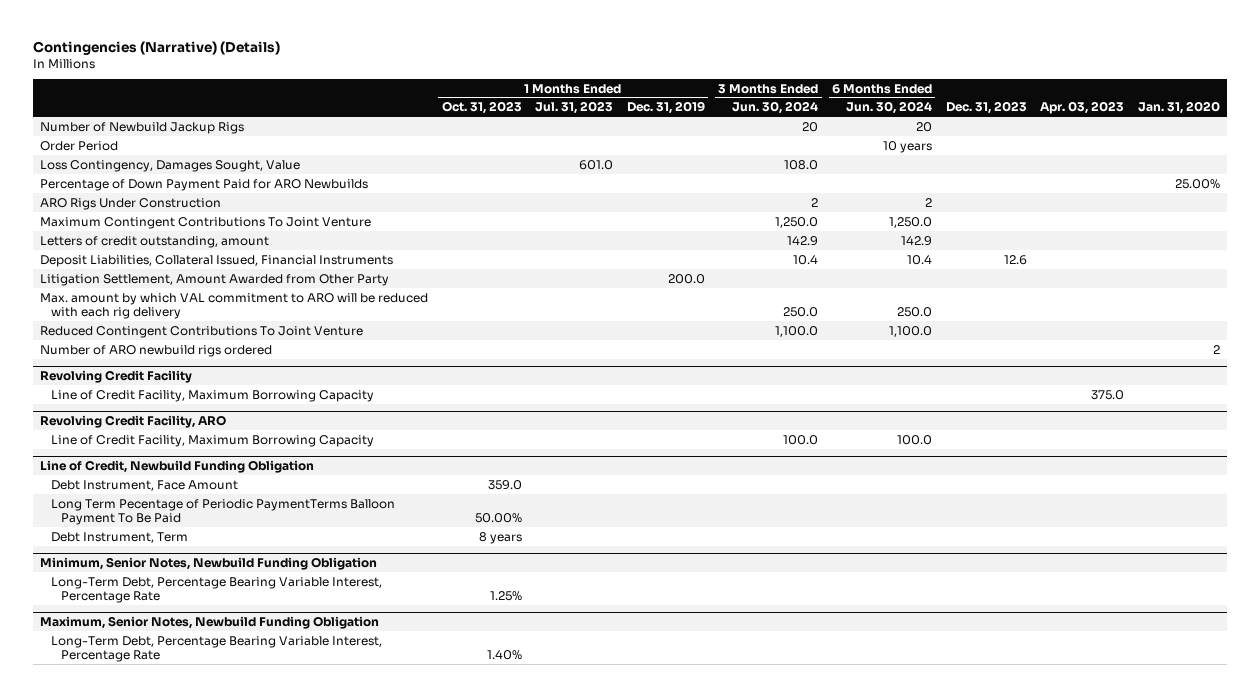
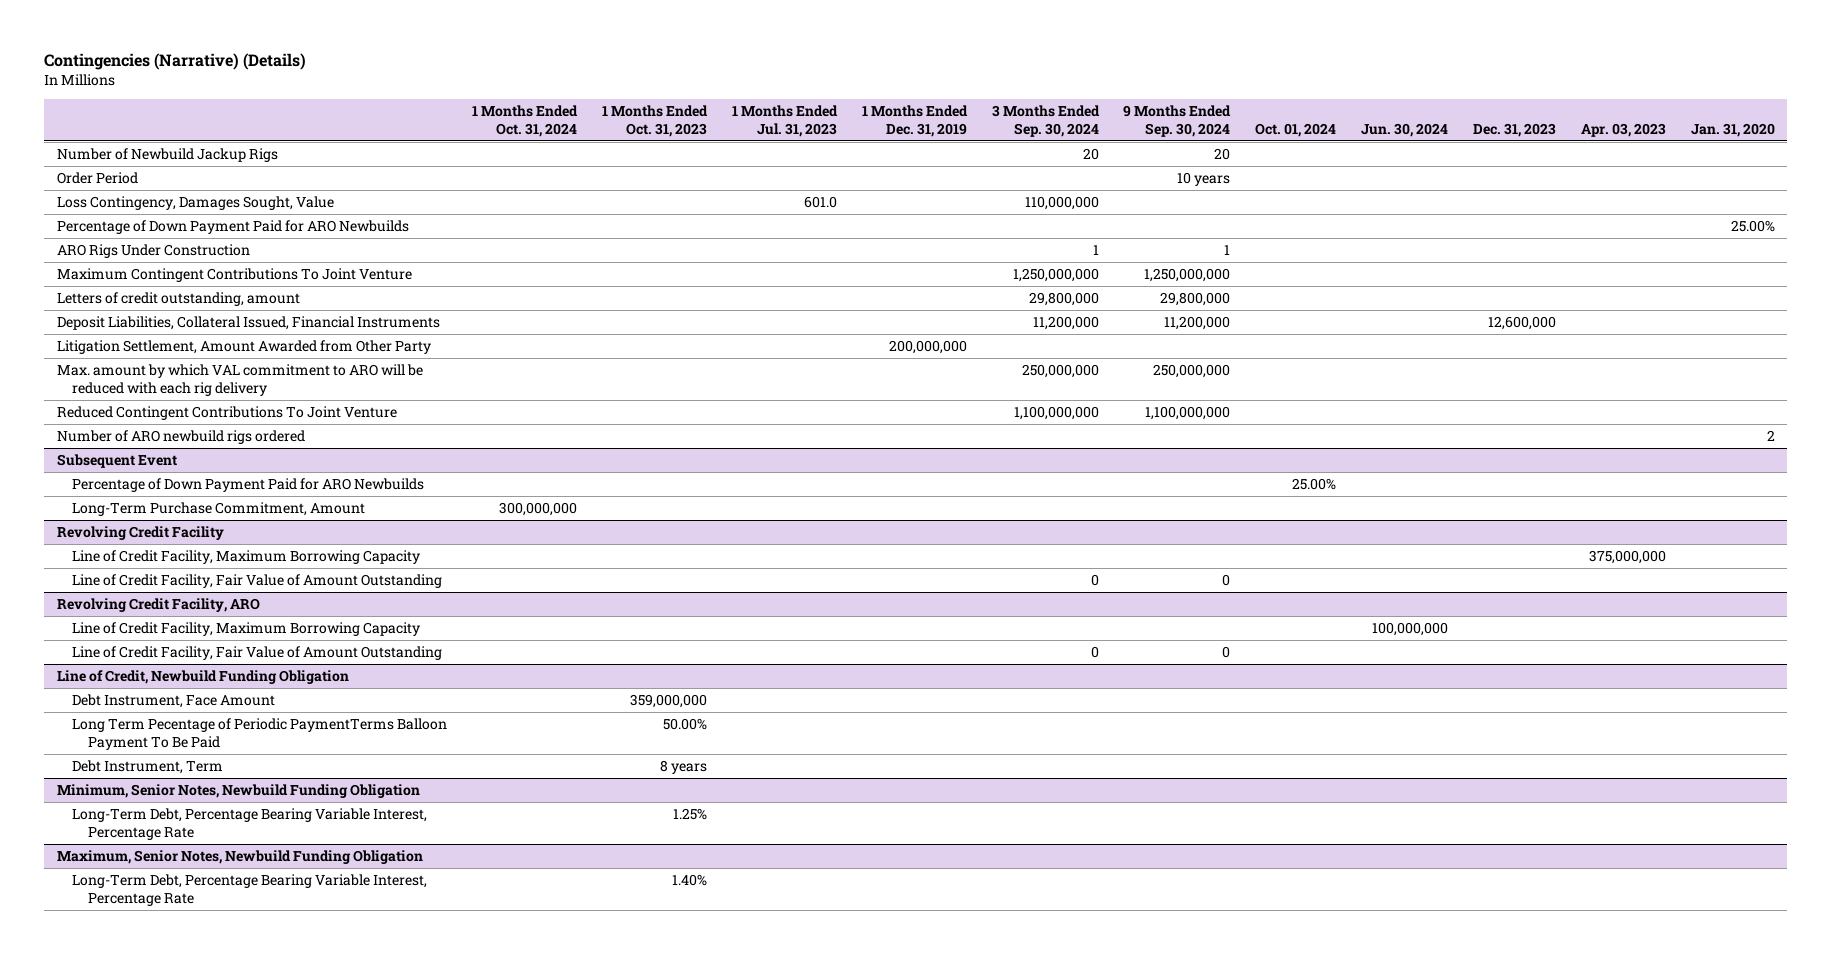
- | 1 Months Ended Oct. 31, 2023 | 1 Months Ended Jul. 31, 2023 | 1 Months Ended Dec. 31, 2019 | 3 Months Ended Jun. 30, 2024 | 6 Months Ended Jun. 30, 2024 | Dec. 31, 2023 | Apr. 03, 2023 | Jan. 31, 2020
+ | 1 Months Ended Oct. 31, 2024 | 1 Months Ended Oct. 31, 2023 | 1 Months Ended Jul. 31, 2023 | 1 Months Ended Dec. 31, 2019 | 3 Months Ended Sep. 30, 2024 | 9 Months Ended Sep. 30, 2024 | Oct. 01, 2024 | Jun. 30, 2024 | Dec. 31, 2023 | Apr. 03, 2023 | Jan. 31, 2020
- Deposit Liabilities, Collateral Issued, Financial Instruments | | | | 10.4 | 10.4 | 12.6 | |
- Litigation Settlement, Amount Awarded from Other Party | | | 200.0 | | | | |
+ Deposit Liabilities, Collateral Issued, Financial Instruments | | | | | 11,200,000 | 11,200,000 | | | 12,600,000 | |
+ Litigation Settlement, Amount Awarded from Other Party | | | | 200,000,000 | | | | | | |
+ Subsequent Event
+ Percentage of Down Payment Paid for ARO Newbuilds | | | | | | | 25.00% | | | |
+ Long-Term Purchase Commitment, Amount | 300,000,000 | | | | | | | | | |
@ Revolving Credit Facility
- Line of Credit Facility, Maximum Borrowing Capacity | | | | | | | 375.0 |
+ Line of Credit Facility, Maximum Borrowing Capacity | | | | | | | | | | 375,000,000 |
+ Line of Credit Facility, Fair Value of Amount Outstanding | | | | | 0 | 0 | | | | |
@ Revolving Credit Facility, ARO
+ Line of Credit Facility, Fair Value of Amount Outstanding | | | | | 0 | 0 | | | | |
@ Line of Credit, Newbuild Funding Obligation
- Debt Instrument, Face Amount | 359.0 | | | | | | |
+ Debt Instrument, Face Amount | | 359,000,000 | | | | | | | | |

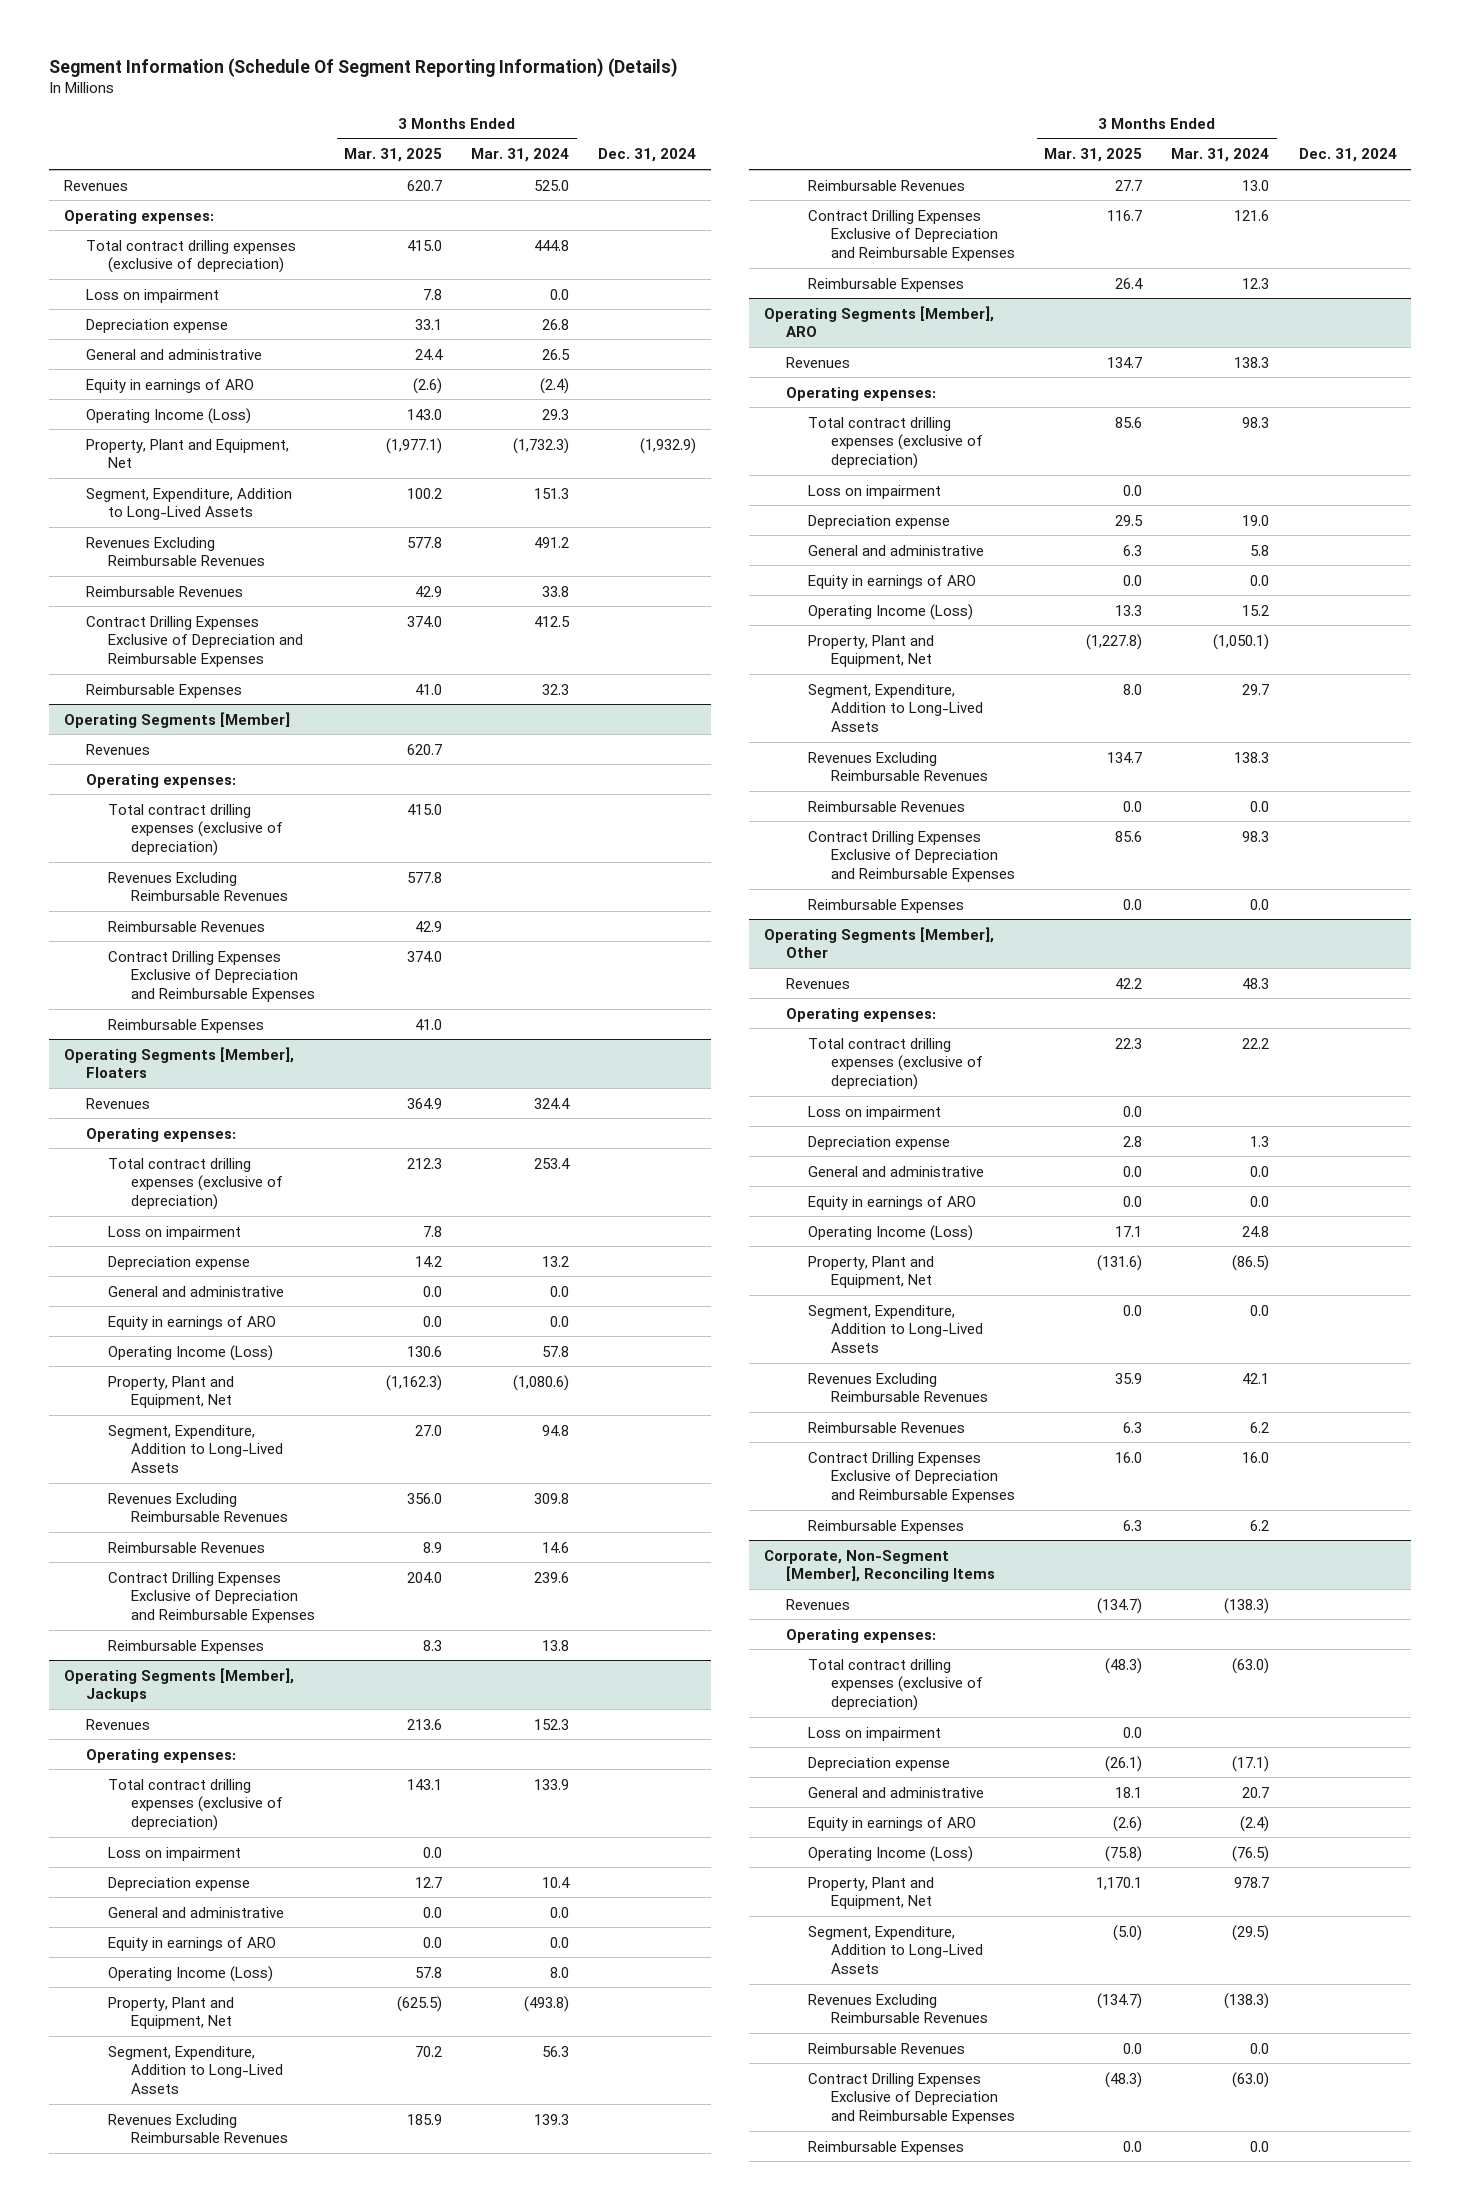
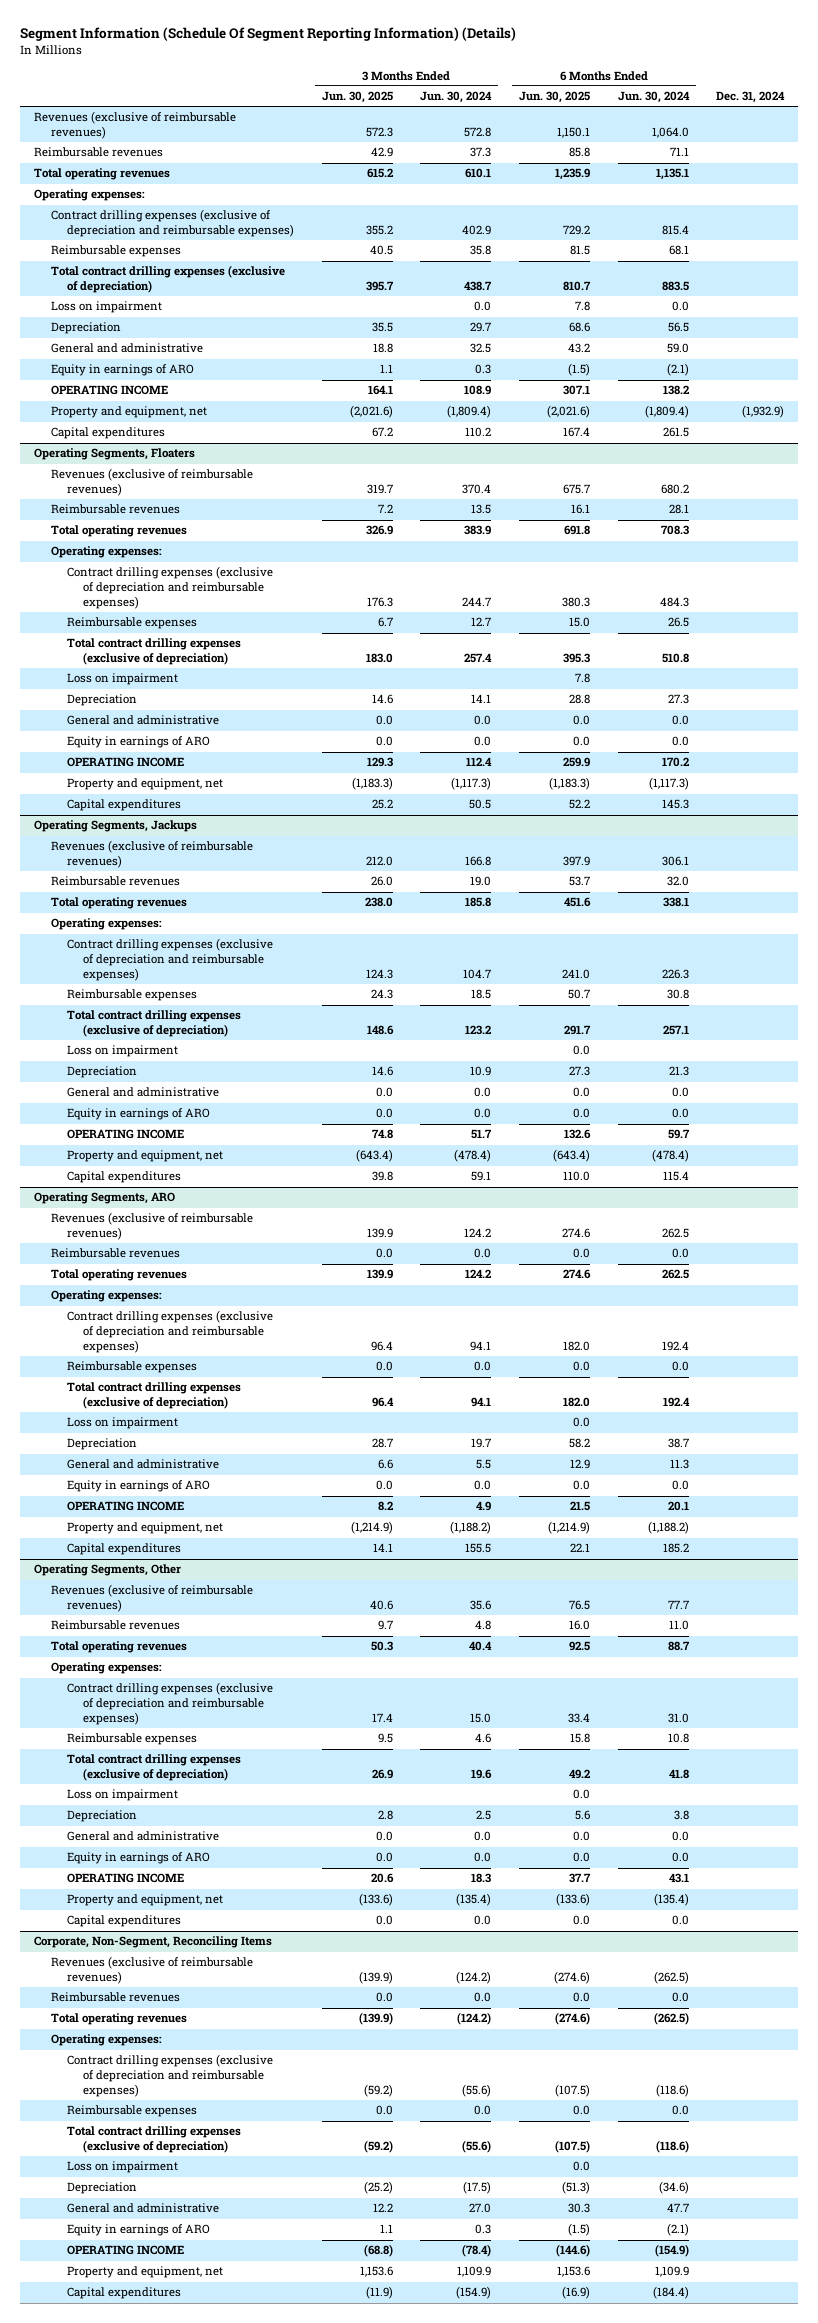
- | 3 Months Ended Mar. 31, 2025 | 3 Months Ended Mar. 31, 2024 | Dec. 31, 2024
+ | 3 Months Ended Jun. 30, 2025 | 3 Months Ended Jun. 30, 2024 | 6 Months Ended Jun. 30, 2025 | 6 Months Ended Jun. 30, 2024 | Dec. 31, 2024
- Revenues | 620.7 | 525.0 |
+ Revenues (exclusive of reimbursable revenues) | 572.3 | 572.8 | 1,150.1 | 1,064.0 |
+ Reimbursable revenues | 42.9 | 37.3 | 85.8 | 71.1 |
+ Total operating revenues | 615.2 | 610.1 | 1,235.9 | 1,135.1 |
+ Contract drilling expenses (exclusive of depreciation and reimbursable expenses) | 355.2 | 402.9 | 729.2 | 815.4 |
+ Reimbursable expenses | 40.5 | 35.8 | 81.5 | 68.1 |
- Depreciation expense | 33.1 | 26.8 |
+ Depreciation | 35.5 | 29.7 | 68.6 | 56.5 |
- Operating Income (Loss) | 143.0 | 29.3 |
- Property, Plant and Equipment, Net | (1,977.1) | (1,732.3) | (1,932.9)
- Segment, Expenditure, Addition to Long-Lived Assets | 100.2 | 151.3 |
- Revenues Excluding Reimbursable Revenues | 577.8 | 491.2 |
- Reimbursable Revenues | 42.9 | 33.8 |
- Contract Drilling Expenses Exclusive of Depreciation and Reimbursable Expenses | 374.0 | 412.5 |
- Reimbursable Expenses | 41.0 | 32.3 |
- Operating Segments [Member]
- Revenues | 620.7 | |
- Operating expenses:
- Total contract drilling expenses (exclusive of depreciation) | 415.0 | |
- Revenues Excluding Reimbursable Revenues | 577.8 | |
- Reimbursable Revenues | 42.9 | |
- Contract Drilling Expenses Exclusive of Depreciation and Reimbursable Expenses | 374.0 | |
- Reimbursable Expenses | 41.0 | |
- Operating Segments [Member], Floaters
- Revenues | 364.9 | 324.4 |
+ OPERATING INCOME | 164.1 | 108.9 | 307.1 | 138.2 |
+ Property and equipment, net | (2,021.6) | (1,809.4) | (2,021.6) | (1,809.4) | (1,932.9)
+ Capital expenditures | 67.2 | 110.2 | 167.4 | 261.5 |
+ Operating Segments, Floaters
+ Revenues (exclusive of reimbursable revenues) | 319.7 | 370.4 | 675.7 | 680.2 |
+ Reimbursable revenues | 7.2 | 13.5 | 16.1 | 28.1 |
+ Total operating revenues | 326.9 | 383.9 | 691.8 | 708.3 |
+ Contract drilling expenses (exclusive of depreciation and reimbursable expenses) | 176.3 | 244.7 | 380.3 | 484.3 |
+ Reimbursable expenses | 6.7 | 12.7 | 15.0 | 26.5 |
- Depreciation expense | 14.2 | 13.2 |
+ Depreciation | 14.6 | 14.1 | 28.8 | 27.3 |
- Operating Income (Loss) | 130.6 | 57.8 |
- Property, Plant and Equipment, Net | (1,162.3) | (1,080.6) |
- Segment, Expenditure, Addition to Long-Lived Assets | 27.0 | 94.8 |
- Revenues Excluding Reimbursable Revenues | 356.0 | 309.8 |
- Reimbursable Revenues | 8.9 | 14.6 |
- Contract Drilling Expenses Exclusive of Depreciation and Reimbursable Expenses | 204.0 | 239.6 |
- Reimbursable Expenses | 8.3 | 13.8 |
- Operating Segments [Member], Jackups
- Revenues | 213.6 | 152.3 |
+ OPERATING INCOME | 129.3 | 112.4 | 259.9 | 170.2 |
+ Property and equipment, net | (1,183.3) | (1,117.3) | (1,183.3) | (1,117.3) |
+ Capital expenditures | 25.2 | 50.5 | 52.2 | 145.3 |
+ Operating Segments, Jackups
+ Revenues (exclusive of reimbursable revenues) | 212.0 | 166.8 | 397.9 | 306.1 |
+ Reimbursable revenues | 26.0 | 19.0 | 53.7 | 32.0 |
+ Total operating revenues | 238.0 | 185.8 | 451.6 | 338.1 |
+ Contract drilling expenses (exclusive of depreciation and reimbursable expenses) | 124.3 | 104.7 | 241.0 | 226.3 |
+ Reimbursable expenses | 24.3 | 18.5 | 50.7 | 30.8 |
- Depreciation expense | 12.7 | 10.4 |
+ Depreciation | 14.6 | 10.9 | 27.3 | 21.3 |
- Operating Income (Loss) | 57.8 | 8.0 |
- Property, Plant and Equipment, Net | (625.5) | (493.8) |
- Segment, Expenditure, Addition to Long-Lived Assets | 70.2 | 56.3 |
- Revenues Excluding Reimbursable Revenues | 185.9 | 139.3 |
- Reimbursable Revenues | 27.7 | 13.0 |
- Contract Drilling Expenses Exclusive of Depreciation and Reimbursable Expenses | 116.7 | 121.6 |
- Reimbursable Expenses | 26.4 | 12.3 |
- Operating Segments [Member], ARO
- Revenues | 134.7 | 138.3 |
+ OPERATING INCOME | 74.8 | 51.7 | 132.6 | 59.7 |
+ Property and equipment, net | (643.4) | (478.4) | (643.4) | (478.4) |
+ Capital expenditures | 39.8 | 59.1 | 110.0 | 115.4 |
+ Operating Segments, ARO
+ Revenues (exclusive of reimbursable revenues) | 139.9 | 124.2 | 274.6 | 262.5 |
+ Reimbursable revenues | 0.0 | 0.0 | 0.0 | 0.0 |
+ Total operating revenues | 139.9 | 124.2 | 274.6 | 262.5 |
+ Contract drilling expenses (exclusive of depreciation and reimbursable expenses) | 96.4 | 94.1 | 182.0 | 192.4 |
+ Reimbursable expenses | 0.0 | 0.0 | 0.0 | 0.0 |
- Depreciation expense | 29.5 | 19.0 |
+ Depreciation | 28.7 | 19.7 | 58.2 | 38.7 |
- Operating Income (Loss) | 13.3 | 15.2 |
- Property, Plant and Equipment, Net | (1,227.8) | (1,050.1) |
- Segment, Expenditure, Addition to Long-Lived Assets | 8.0 | 29.7 |
- Revenues Excluding Reimbursable Revenues | 134.7 | 138.3 |
- Reimbursable Revenues | 0.0 | 0.0 |
- Contract Drilling Expenses Exclusive of Depreciation and Reimbursable Expenses | 85.6 | 98.3 |
- Reimbursable Expenses | 0.0 | 0.0 |
- Operating Segments [Member], Other
- Revenues | 42.2 | 48.3 |
+ OPERATING INCOME | 8.2 | 4.9 | 21.5 | 20.1 |
+ Property and equipment, net | (1,214.9) | (1,188.2) | (1,214.9) | (1,188.2) |
+ Capital expenditures | 14.1 | 155.5 | 22.1 | 185.2 |
+ Operating Segments, Other
+ Revenues (exclusive of reimbursable revenues) | 40.6 | 35.6 | 76.5 | 77.7 |
+ Reimbursable revenues | 9.7 | 4.8 | 16.0 | 11.0 |
+ Total operating revenues | 50.3 | 40.4 | 92.5 | 88.7 |
+ Contract drilling expenses (exclusive of depreciation and reimbursable expenses) | 17.4 | 15.0 | 33.4 | 31.0 |
+ Reimbursable expenses | 9.5 | 4.6 | 15.8 | 10.8 |
- Depreciation expense | 2.8 | 1.3 |
+ Depreciation | 2.8 | 2.5 | 5.6 | 3.8 |
- Operating Income (Loss) | 17.1 | 24.8 |
- Property, Plant and Equipment, Net | (131.6) | (86.5) |
- Segment, Expenditure, Addition to Long-Lived Assets | 0.0 | 0.0 |
- Revenues Excluding Reimbursable Revenues | 35.9 | 42.1 |
- Reimbursable Revenues | 6.3 | 6.2 |
- Contract Drilling Expenses Exclusive of Depreciation and Reimbursable Expenses | 16.0 | 16.0 |
- Reimbursable Expenses | 6.3 | 6.2 |
- Corporate, Non-Segment [Member], Reconciling Items
- Revenues | (134.7) | (138.3) |
+ OPERATING INCOME | 20.6 | 18.3 | 37.7 | 43.1 |
+ Property and equipment, net | (133.6) | (135.4) | (133.6) | (135.4) |
+ Capital expenditures | 0.0 | 0.0 | 0.0 | 0.0 |
+ Corporate, Non-Segment, Reconciling Items
+ Revenues (exclusive of reimbursable revenues) | (139.9) | (124.2) | (274.6) | (262.5) |
+ Reimbursable revenues | 0.0 | 0.0 | 0.0 | 0.0 |
+ Total operating revenues | (139.9) | (124.2) | (274.6) | (262.5) |
+ Contract drilling expenses (exclusive of depreciation and reimbursable expenses) | (59.2) | (55.6) | (107.5) | (118.6) |
+ Reimbursable expenses | 0.0 | 0.0 | 0.0 | 0.0 |
- Depreciation expense | (26.1) | (17.1) |
+ Depreciation | (25.2) | (17.5) | (51.3) | (34.6) |
- Operating Income (Loss) | (75.8) | (76.5) |
- Property, Plant and Equipment, Net | 1,170.1 | 978.7 |
- Segment, Expenditure, Addition to Long-Lived Assets | (5.0) | (29.5) |
- Revenues Excluding Reimbursable Revenues | (134.7) | (138.3) |
- Reimbursable Revenues | 0.0 | 0.0 |
- Contract Drilling Expenses Exclusive of Depreciation and Reimbursable Expenses | (48.3) | (63.0) |
- Reimbursable Expenses | 0.0 | 0.0 |
+ OPERATING INCOME | (68.8) | (78.4) | (144.6) | (154.9) |
+ Property and equipment, net | 1,153.6 | 1,109.9 | 1,153.6 | 1,109.9 |
+ Capital expenditures | (11.9) | (154.9) | (16.9) | (184.4) |

